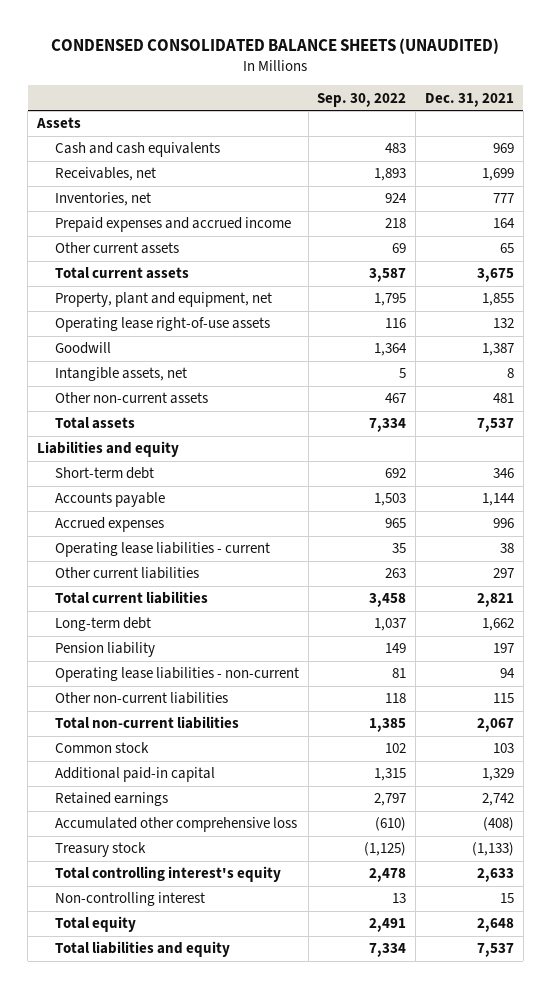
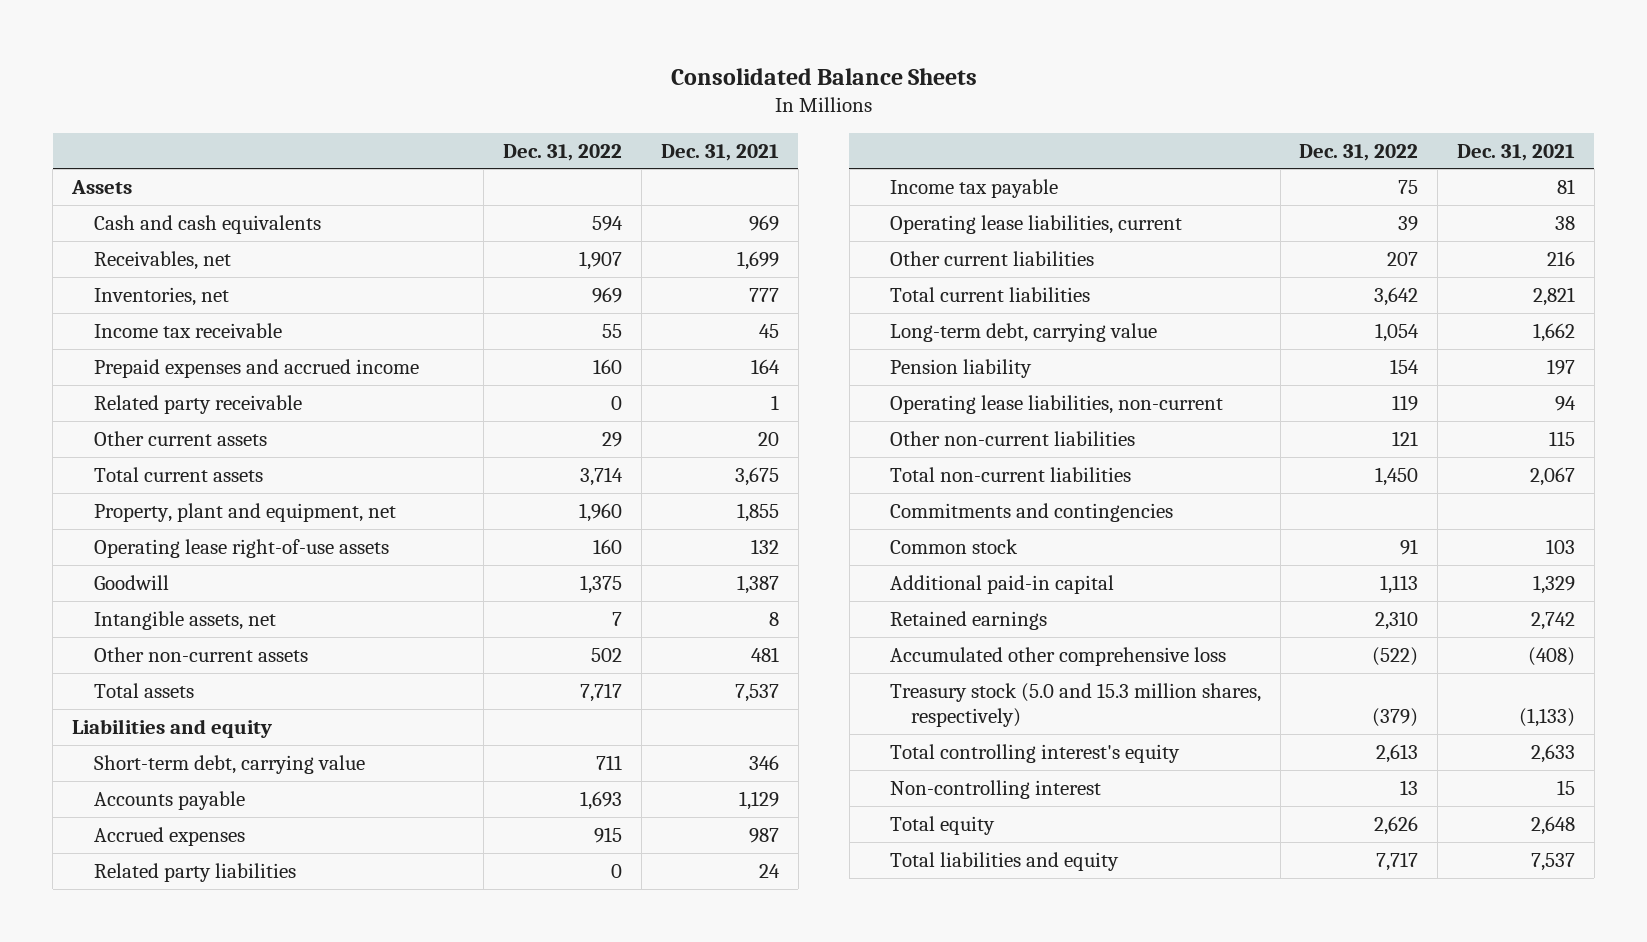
- CONDENSED CONSOLIDATED BALANCE SHEETS (UNAUDITED)
+ Consolidated Balance Sheets
- | Sep. 30, 2022 | Dec. 31, 2021
+ | Dec. 31, 2022 | Dec. 31, 2021
+ Income tax receivable | 55 | 45
- Other current assets | 69 | 65
+ Related party receivable | 0 | 1
+ Other current assets | 29 | 20
- Short-term debt | 692 | 346
- Accounts payable | 1,503 | 1,144
- Accrued expenses | 965 | 996
- Operating lease liabilities - current | 35 | 38
- Other current liabilities | 263 | 297
+ Short-term debt, carrying value | 711 | 346
+ Accounts payable | 1,693 | 1,129
+ Accrued expenses | 915 | 987
+ Related party liabilities | 0 | 24
+ Income tax payable | 75 | 81
+ Operating lease liabilities, current | 39 | 38
+ Other current liabilities | 207 | 216
- Long-term debt | 1,037 | 1,662
+ Long-term debt, carrying value | 1,054 | 1,662
- Operating lease liabilities - non-current | 81 | 94
+ Operating lease liabilities, non-current | 119 | 94
+ Commitments and contingencies
- Treasury stock | (1,125) | (1,133)
+ Treasury stock (5.0 and 15.3 million shares, respectively) | (379) | (1,133)

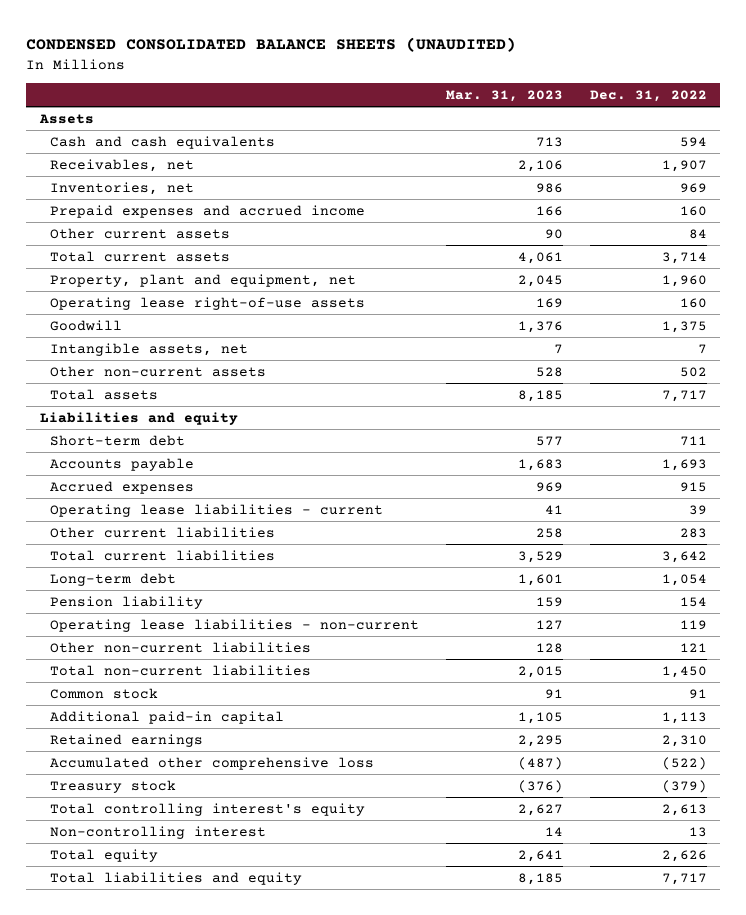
- Consolidated Balance Sheets
+ CONDENSED CONSOLIDATED BALANCE SHEETS (UNAUDITED)
- | Dec. 31, 2022 | Dec. 31, 2021
+ | Mar. 31, 2023 | Dec. 31, 2022
- Income tax receivable | 55 | 45
- Related party receivable | 0 | 1
- Other current assets | 29 | 20
+ Other current assets | 90 | 84
- Short-term debt, carrying value | 711 | 346
+ Short-term debt | 577 | 711
- Related party liabilities | 0 | 24
- Income tax payable | 75 | 81
- Operating lease liabilities, current | 39 | 38
- Other current liabilities | 207 | 216
+ Operating lease liabilities - current | 41 | 39
+ Other current liabilities | 258 | 283
- Long-term debt, carrying value | 1,054 | 1,662
+ Long-term debt | 1,601 | 1,054
- Operating lease liabilities, non-current | 119 | 94
+ Operating lease liabilities - non-current | 127 | 119
- Commitments and contingencies
- Treasury stock (5.0 and 15.3 million shares, respectively) | (379) | (1,133)
+ Treasury stock | (376) | (379)

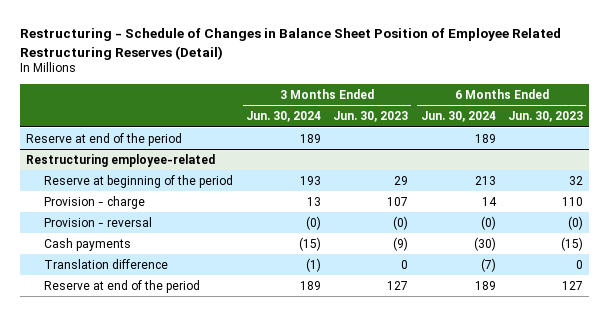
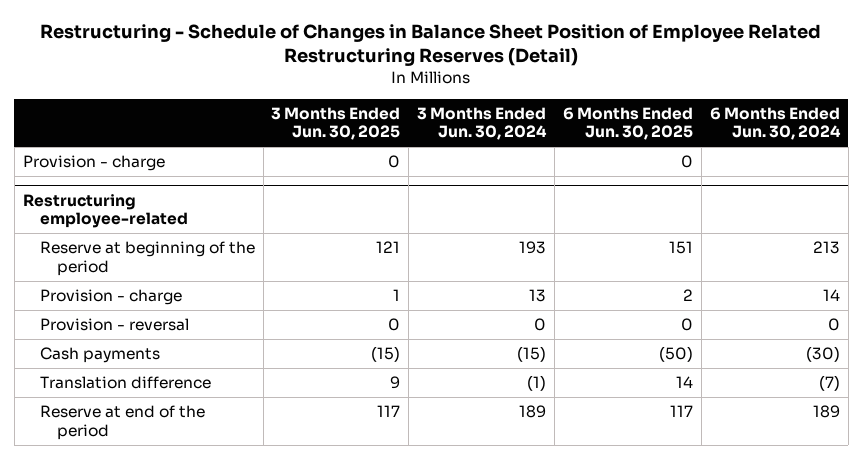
- | 3 Months Ended Jun. 30, 2024 | 3 Months Ended Jun. 30, 2023 | 6 Months Ended Jun. 30, 2024 | 6 Months Ended Jun. 30, 2023
+ | 3 Months Ended Jun. 30, 2025 | 3 Months Ended Jun. 30, 2024 | 6 Months Ended Jun. 30, 2025 | 6 Months Ended Jun. 30, 2024
- Reserve at end of the period | 189 | | 189 |
+ Provision - charge | 0 | | 0 |
@ Restructuring employee-related
- Provision - reversal | (0) | (0) | (0) | (0)
+ Provision - reversal | 0 | 0 | 0 | 0

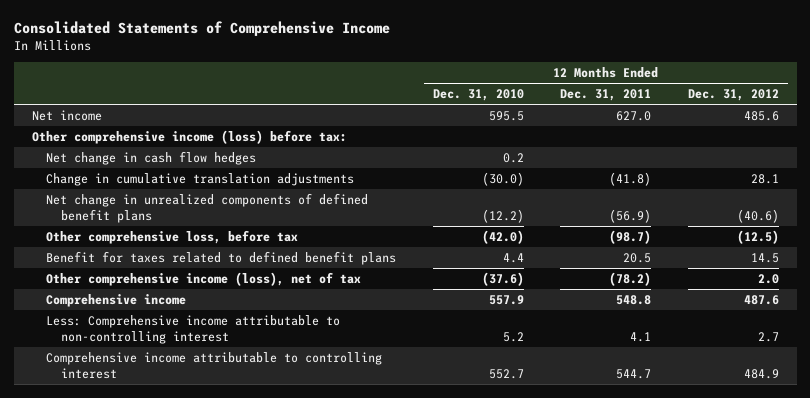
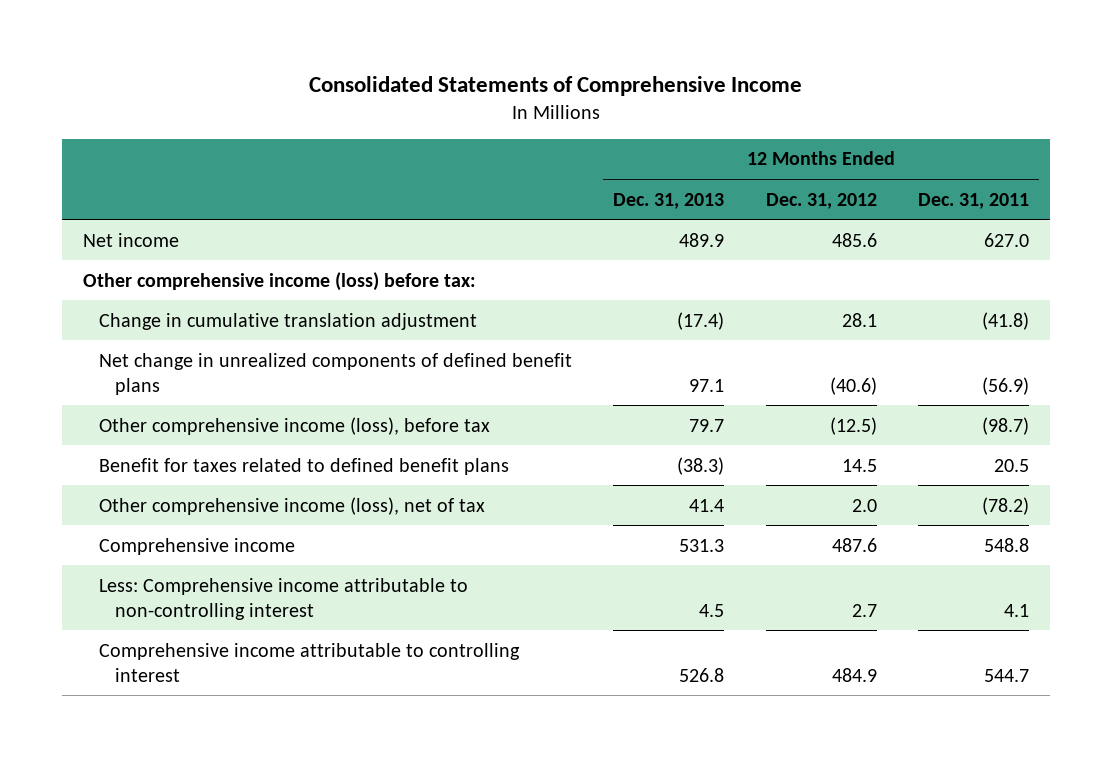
- | 12 Months Ended Dec. 31, 2010 | 12 Months Ended Dec. 31, 2011 | 12 Months Ended Dec. 31, 2012
+ | 12 Months Ended Dec. 31, 2013 | 12 Months Ended Dec. 31, 2012 | 12 Months Ended Dec. 31, 2011
- Net change in cash flow hedges | 0.2 | |
- Change in cumulative translation adjustments | (30.0) | (41.8) | 28.1
+ Change in cumulative translation adjustment | (17.4) | 28.1 | (41.8)
- Other comprehensive loss, before tax | (42.0) | (98.7) | (12.5)
+ Other comprehensive income (loss), before tax | 79.7 | (12.5) | (98.7)

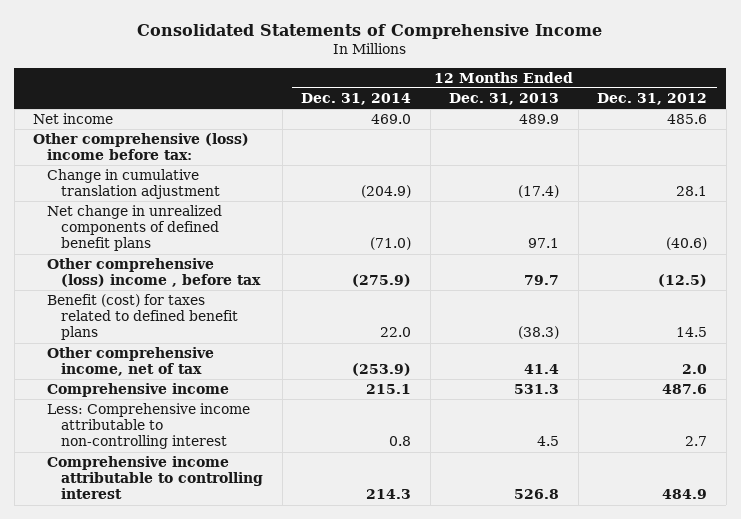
- | 12 Months Ended Dec. 31, 2013 | 12 Months Ended Dec. 31, 2012 | 12 Months Ended Dec. 31, 2011
+ | 12 Months Ended Dec. 31, 2014 | 12 Months Ended Dec. 31, 2013 | 12 Months Ended Dec. 31, 2012
- Other comprehensive income (loss) before tax:
+ Other comprehensive (loss) income before tax:
- Other comprehensive income (loss), before tax | 79.7 | (12.5) | (98.7)
- Benefit for taxes related to defined benefit plans | (38.3) | 14.5 | 20.5
- Other comprehensive income (loss), net of tax | 41.4 | 2.0 | (78.2)
+ Other comprehensive (loss) income , before tax | (275.9) | 79.7 | (12.5)
+ Benefit (cost) for taxes related to defined benefit plans | 22.0 | (38.3) | 14.5
+ Other comprehensive income, net of tax | (253.9) | 41.4 | 2.0

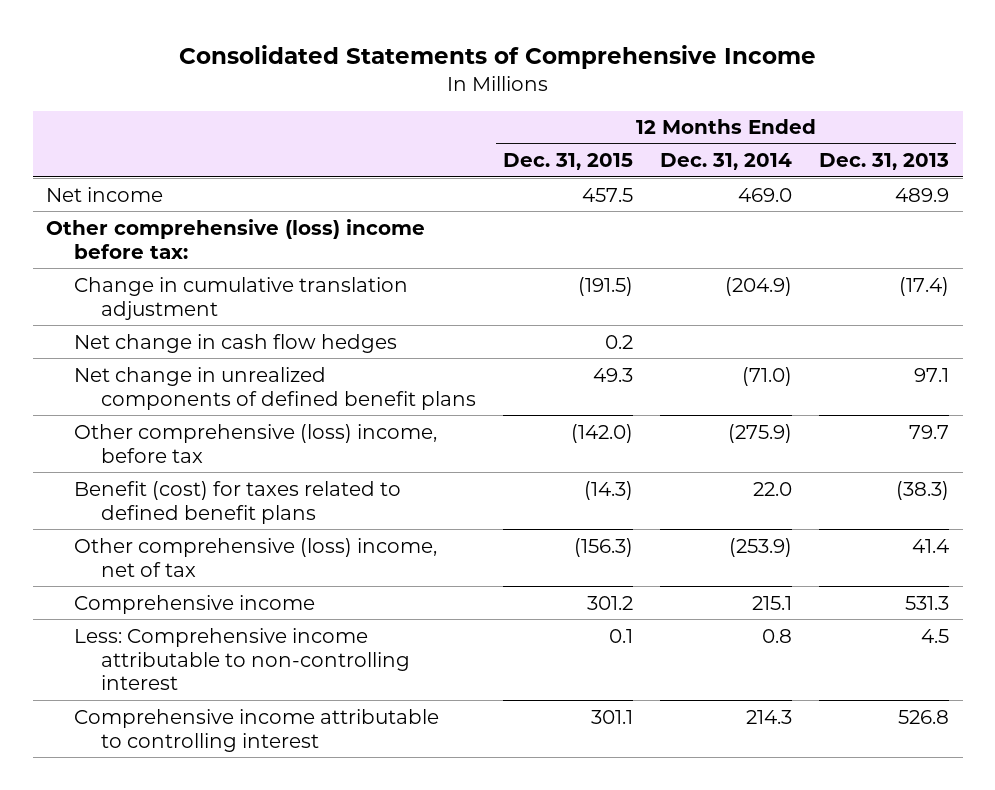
- | 12 Months Ended Dec. 31, 2014 | 12 Months Ended Dec. 31, 2013 | 12 Months Ended Dec. 31, 2012
+ | 12 Months Ended Dec. 31, 2015 | 12 Months Ended Dec. 31, 2014 | 12 Months Ended Dec. 31, 2013
+ Net change in cash flow hedges | 0.2 | |
- Other comprehensive (loss) income , before tax | (275.9) | 79.7 | (12.5)
+ Other comprehensive (loss) income, before tax | (142.0) | (275.9) | 79.7
- Other comprehensive income, net of tax | (253.9) | 41.4 | 2.0
+ Other comprehensive (loss) income, net of tax | (156.3) | (253.9) | 41.4

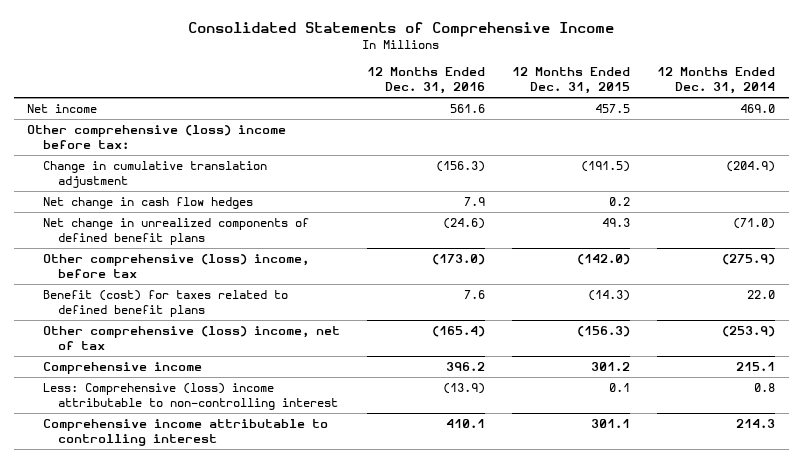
- | 12 Months Ended Dec. 31, 2015 | 12 Months Ended Dec. 31, 2014 | 12 Months Ended Dec. 31, 2013
+ | 12 Months Ended Dec. 31, 2016 | 12 Months Ended Dec. 31, 2015 | 12 Months Ended Dec. 31, 2014
- Less: Comprehensive income attributable to non-controlling interest | 0.1 | 0.8 | 4.5
+ Less: Comprehensive (loss) income attributable to non-controlling interest | (13.9) | 0.1 | 0.8

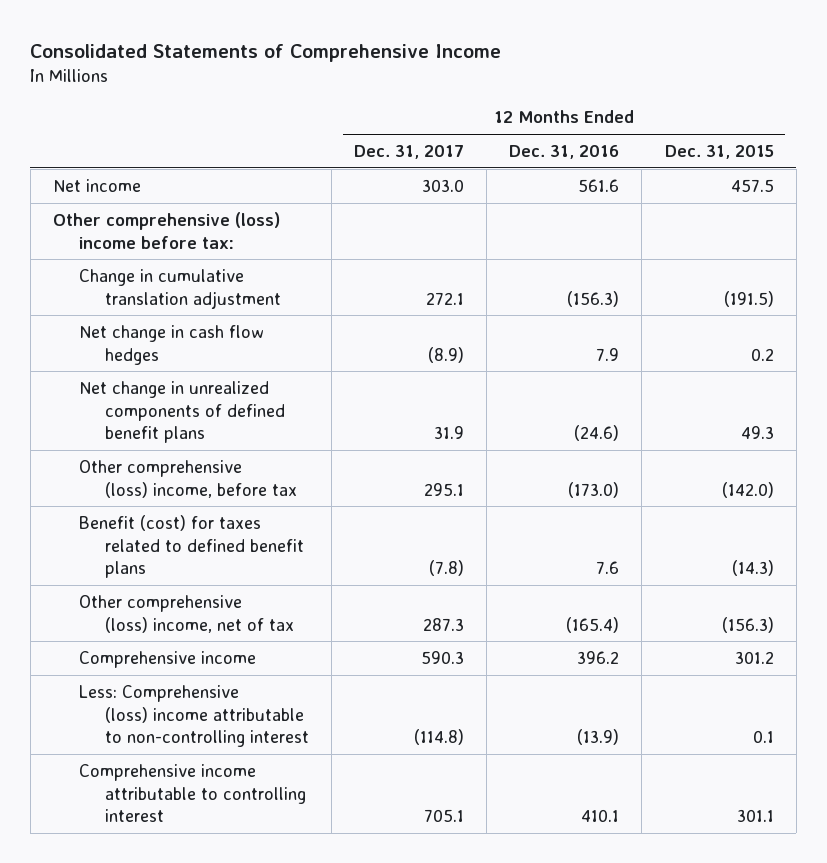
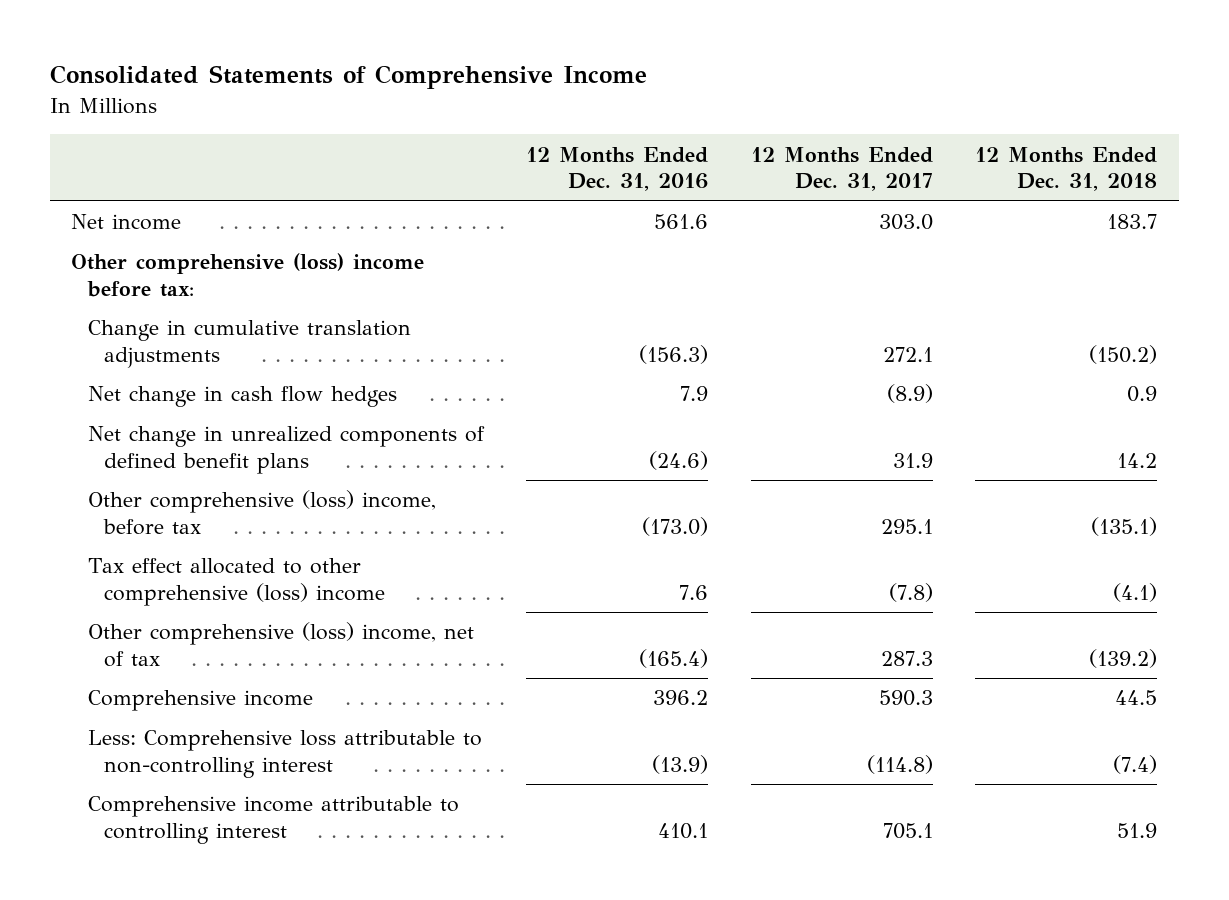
- | 12 Months Ended Dec. 31, 2017 | 12 Months Ended Dec. 31, 2016 | 12 Months Ended Dec. 31, 2015
+ | 12 Months Ended Dec. 31, 2016 | 12 Months Ended Dec. 31, 2017 | 12 Months Ended Dec. 31, 2018
- Change in cumulative translation adjustment | 272.1 | (156.3) | (191.5)
+ Change in cumulative translation adjustments | (156.3) | 272.1 | (150.2)
- Benefit (cost) for taxes related to defined benefit plans | (7.8) | 7.6 | (14.3)
+ Tax effect allocated to other comprehensive (loss) income | 7.6 | (7.8) | (4.1)
- Less: Comprehensive (loss) income attributable to non-controlling interest | (114.8) | (13.9) | 0.1
+ Less: Comprehensive loss attributable to non-controlling interest | (13.9) | (114.8) | (7.4)

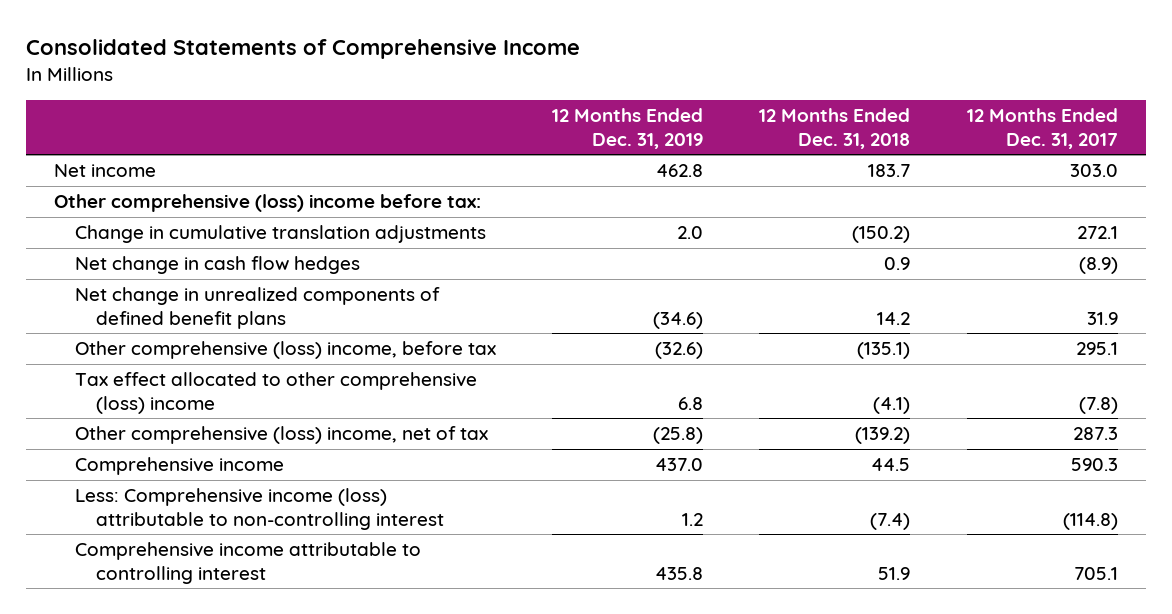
- | 12 Months Ended Dec. 31, 2016 | 12 Months Ended Dec. 31, 2017 | 12 Months Ended Dec. 31, 2018
+ | 12 Months Ended Dec. 31, 2019 | 12 Months Ended Dec. 31, 2018 | 12 Months Ended Dec. 31, 2017
- Less: Comprehensive loss attributable to non-controlling interest | (13.9) | (114.8) | (7.4)
+ Less: Comprehensive income (loss) attributable to non-controlling interest | 1.2 | (7.4) | (114.8)

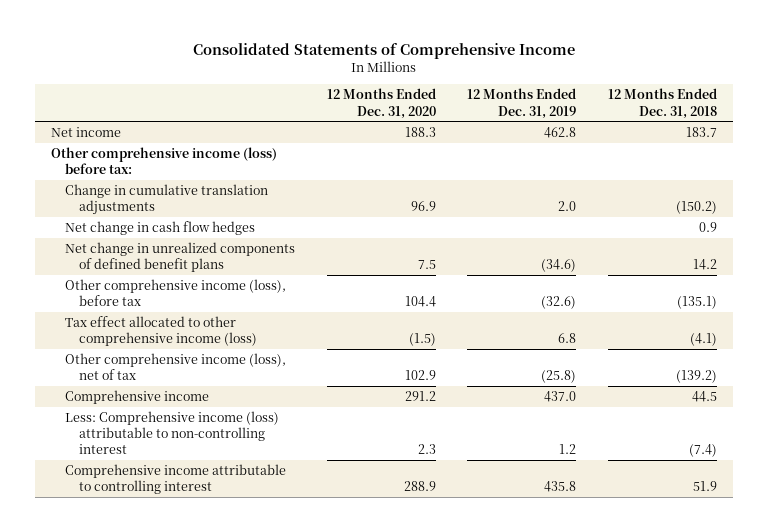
- | 12 Months Ended Dec. 31, 2019 | 12 Months Ended Dec. 31, 2018 | 12 Months Ended Dec. 31, 2017
+ | 12 Months Ended Dec. 31, 2020 | 12 Months Ended Dec. 31, 2019 | 12 Months Ended Dec. 31, 2018
- Other comprehensive (loss) income before tax:
+ Other comprehensive income (loss) before tax:
- Other comprehensive (loss) income, before tax | (32.6) | (135.1) | 295.1
- Tax effect allocated to other comprehensive (loss) income | 6.8 | (4.1) | (7.8)
- Other comprehensive (loss) income, net of tax | (25.8) | (139.2) | 287.3
+ Other comprehensive income (loss), before tax | 104.4 | (32.6) | (135.1)
+ Tax effect allocated to other comprehensive income (loss) | (1.5) | 6.8 | (4.1)
+ Other comprehensive income (loss), net of tax | 102.9 | (25.8) | (139.2)

